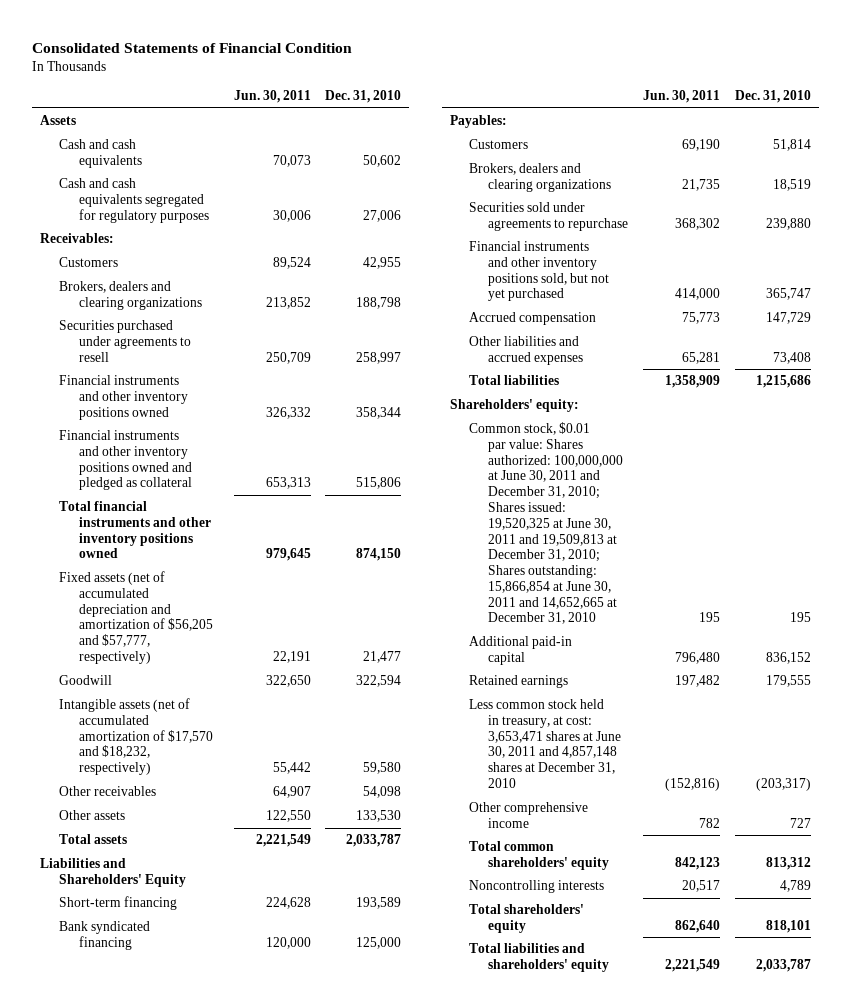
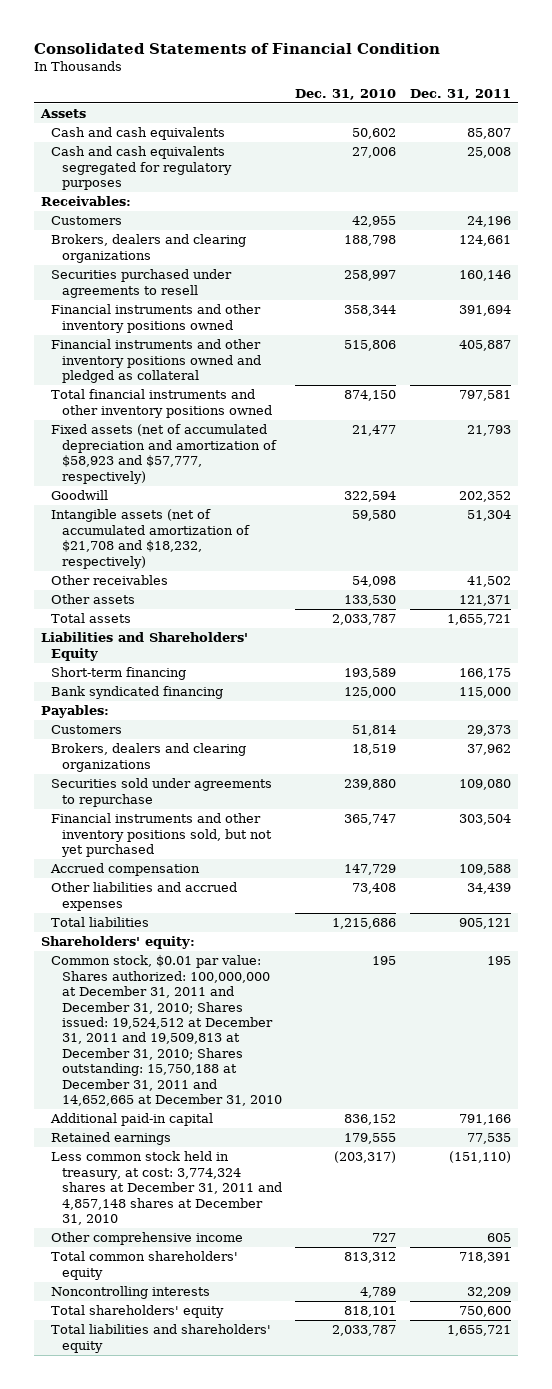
- | Jun. 30, 2011 | Dec. 31, 2010
+ | Dec. 31, 2010 | Dec. 31, 2011
- Fixed assets (net of accumulated depreciation and amortization of $56,205 and $57,777, respectively) | 22,191 | 21,477
+ Fixed assets (net of accumulated depreciation and amortization of $58,923 and $57,777, respectively) | 21,477 | 21,793
- Intangible assets (net of accumulated amortization of $17,570 and $18,232, respectively) | 55,442 | 59,580
+ Intangible assets (net of accumulated amortization of $21,708 and $18,232, respectively) | 59,580 | 51,304
- Common stock, $0.01 par value: Shares authorized: 100,000,000 at June 30, 2011 and December 31, 2010; Shares issued: 19,520,325 at June 30, 2011 and 19,509,813 at December 31, 2010; Shares outstanding: 15,866,854 at June 30, 2011 and 14,652,665 at December 31, 2010 | 195 | 195
+ Common stock, $0.01 par value: Shares authorized: 100,000,000 at December 31, 2011 and December 31, 2010; Shares issued: 19,524,512 at December 31, 2011 and 19,509,813 at December 31, 2010; Shares outstanding: 15,750,188 at December 31, 2011 and 14,652,665 at December 31, 2010 | 195 | 195
- Less common stock held in treasury, at cost: 3,653,471 shares at June 30, 2011 and 4,857,148 shares at December 31, 2010 | (152,816) | (203,317)
+ Less common stock held in treasury, at cost: 3,774,324 shares at December 31, 2011 and 4,857,148 shares at December 31, 2010 | (203,317) | (151,110)

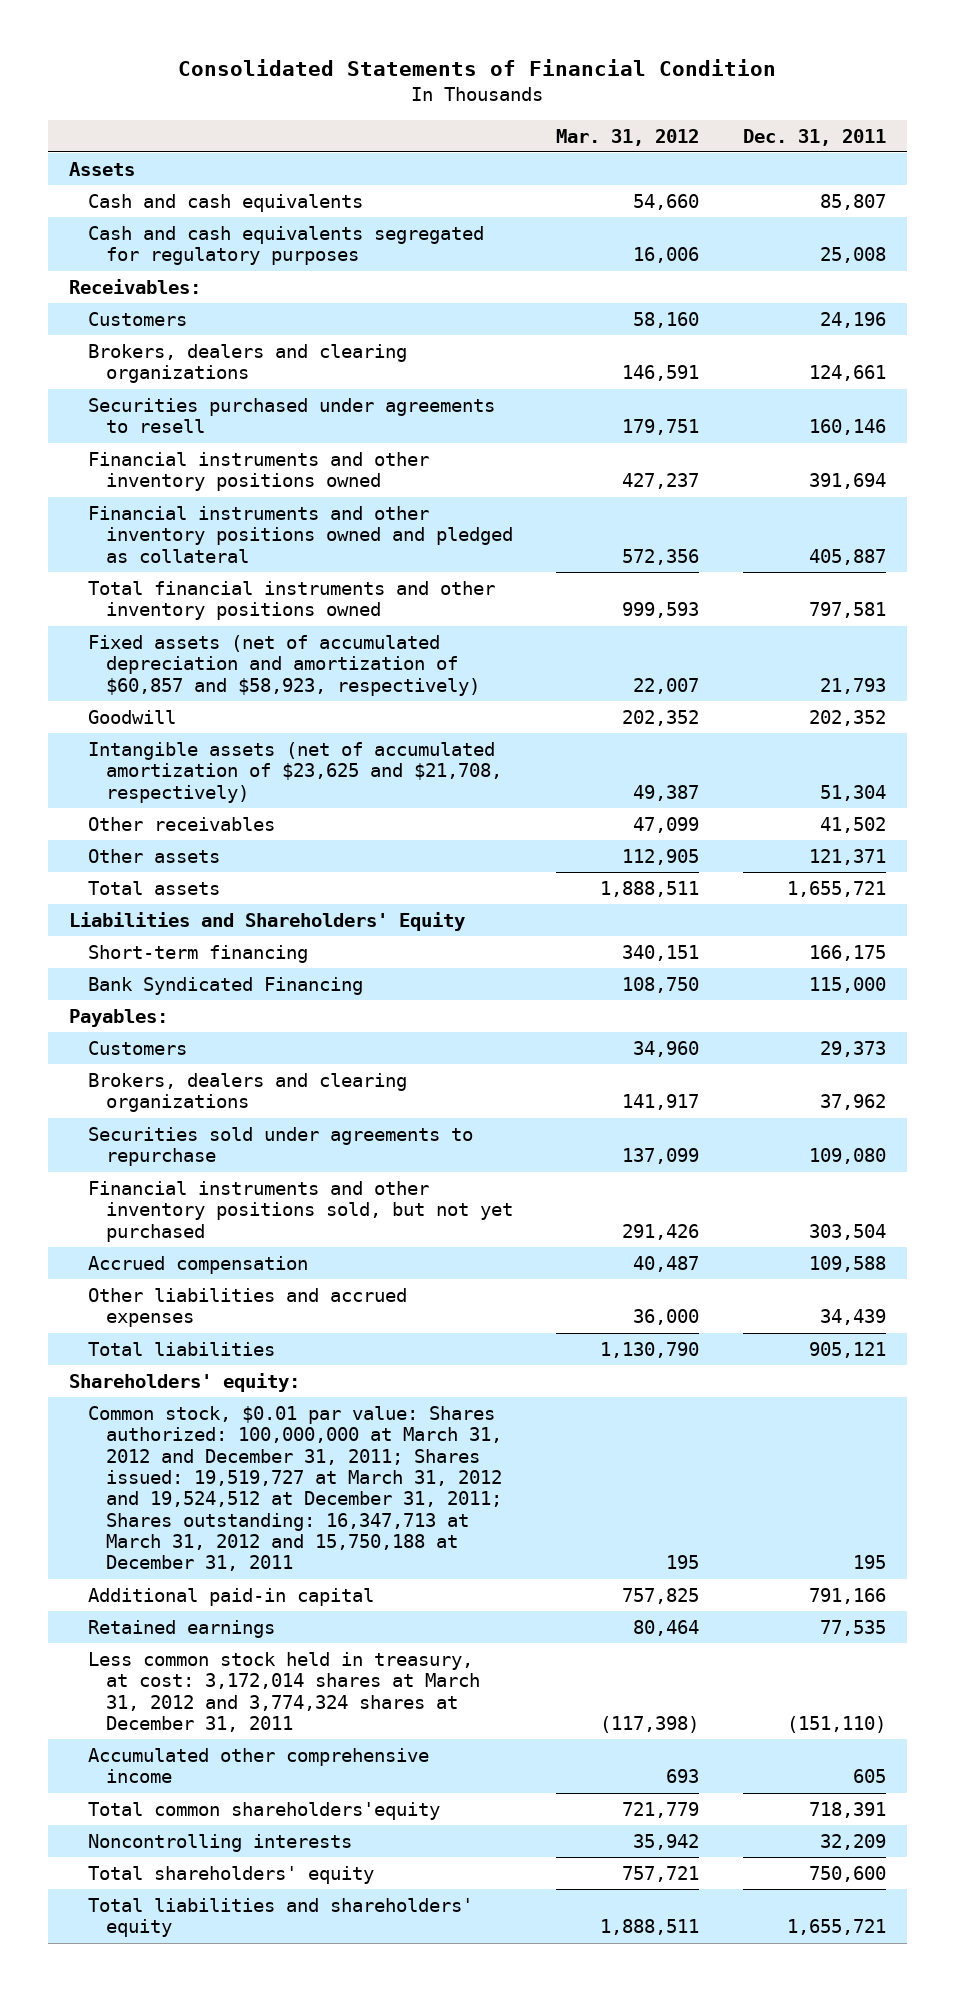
- | Dec. 31, 2010 | Dec. 31, 2011
+ | Mar. 31, 2012 | Dec. 31, 2011
- Fixed assets (net of accumulated depreciation and amortization of $58,923 and $57,777, respectively) | 21,477 | 21,793
+ Fixed assets (net of accumulated depreciation and amortization of $60,857 and $58,923, respectively) | 22,007 | 21,793
- Intangible assets (net of accumulated amortization of $21,708 and $18,232, respectively) | 59,580 | 51,304
+ Intangible assets (net of accumulated amortization of $23,625 and $21,708, respectively) | 49,387 | 51,304
- Bank syndicated financing | 125,000 | 115,000
+ Bank Syndicated Financing | 108,750 | 115,000
- Common stock, $0.01 par value: Shares authorized: 100,000,000 at December 31, 2011 and December 31, 2010; Shares issued: 19,524,512 at December 31, 2011 and 19,509,813 at December 31, 2010; Shares outstanding: 15,750,188 at December 31, 2011 and 14,652,665 at December 31, 2010 | 195 | 195
+ Common stock, $0.01 par value: Shares authorized: 100,000,000 at March 31, 2012 and December 31, 2011; Shares issued: 19,519,727 at March 31, 2012 and 19,524,512 at December 31, 2011; Shares outstanding: 16,347,713 at March 31, 2012 and 15,750,188 at December 31, 2011 | 195 | 195
- Less common stock held in treasury, at cost: 3,774,324 shares at December 31, 2011 and 4,857,148 shares at December 31, 2010 | (203,317) | (151,110)
- Other comprehensive income | 727 | 605
- Total common shareholders' equity | 813,312 | 718,391
+ Less common stock held in treasury, at cost: 3,172,014 shares at March 31, 2012 and 3,774,324 shares at December 31, 2011 | (117,398) | (151,110)
+ Accumulated other comprehensive income | 693 | 605
+ Total common shareholders'equity | 721,779 | 718,391

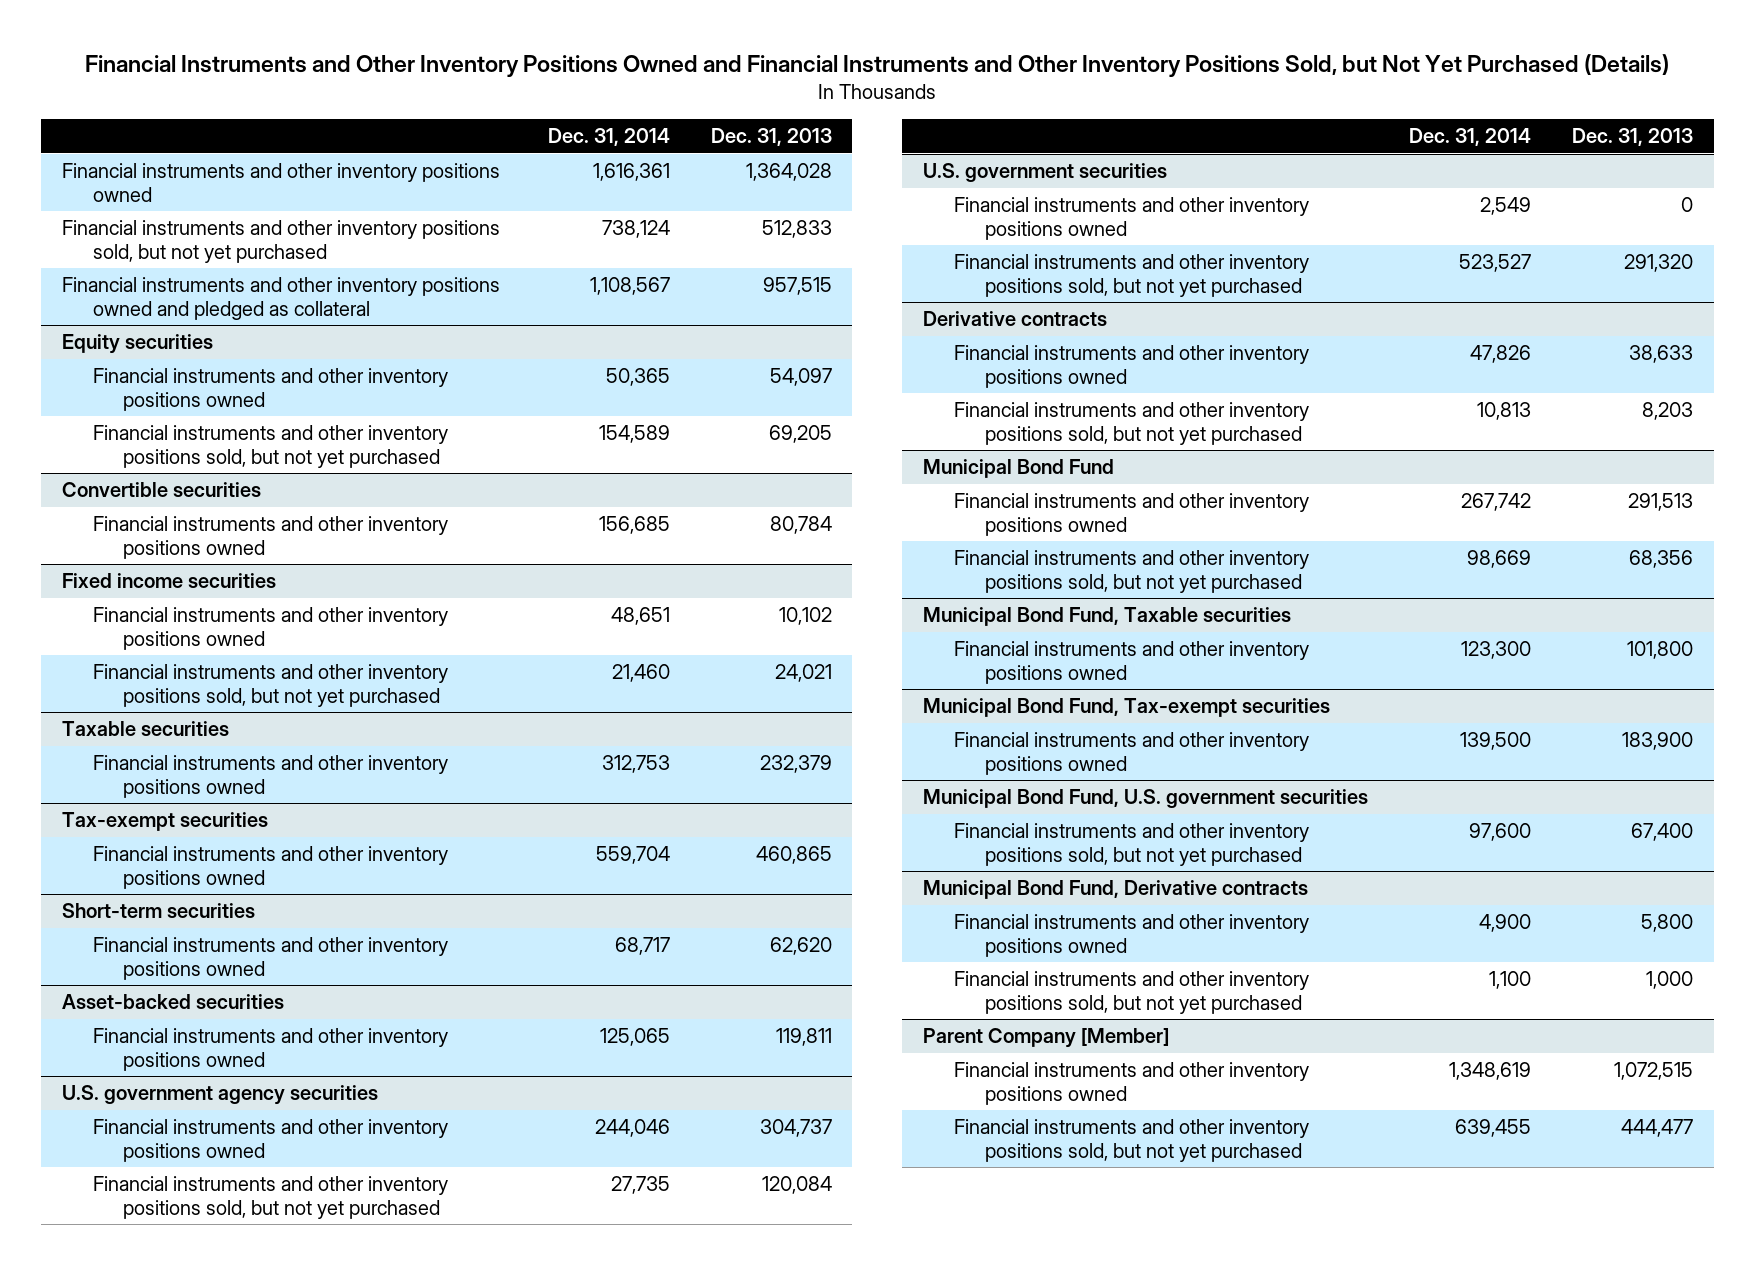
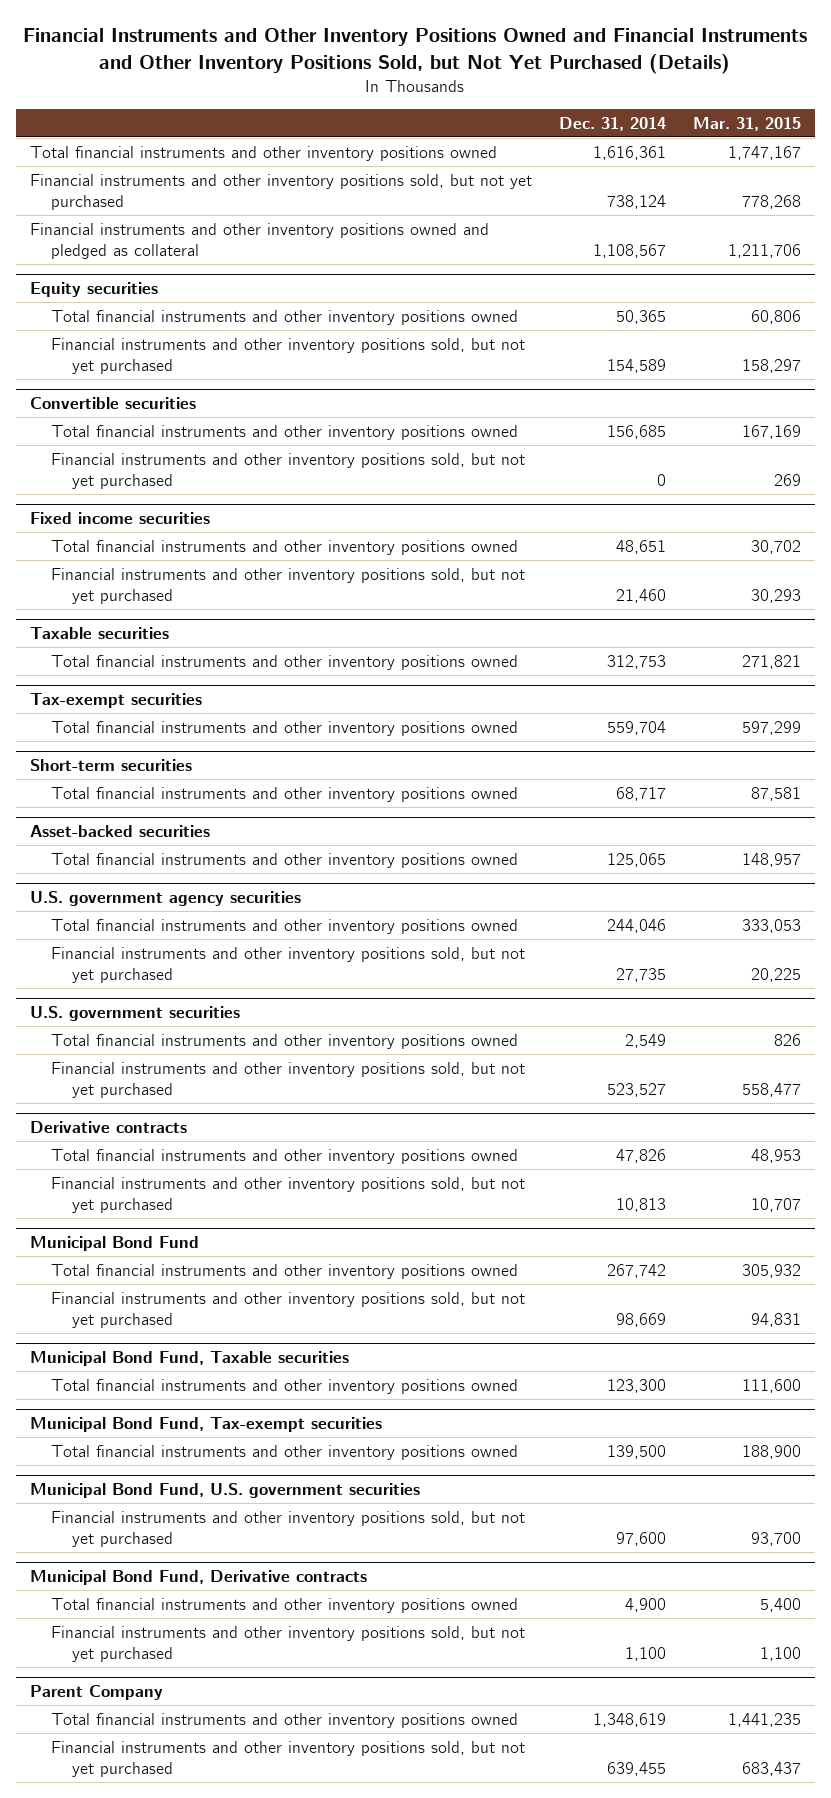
- | Dec. 31, 2014 | Dec. 31, 2013
+ | Dec. 31, 2014 | Mar. 31, 2015
- Financial instruments and other inventory positions owned | 1,616,361 | 1,364,028
+ Total financial instruments and other inventory positions owned | 1,616,361 | 1,747,167
@ Equity securities
- Financial instruments and other inventory positions owned | 50,365 | 54,097
+ Total financial instruments and other inventory positions owned | 50,365 | 60,806
@ Convertible securities
- Financial instruments and other inventory positions owned | 156,685 | 80,784
+ Total financial instruments and other inventory positions owned | 156,685 | 167,169
+ Financial instruments and other inventory positions sold, but not yet purchased | 0 | 269
@ Fixed income securities
- Financial instruments and other inventory positions owned | 48,651 | 10,102
+ Total financial instruments and other inventory positions owned | 48,651 | 30,702
@ Taxable securities
- Financial instruments and other inventory positions owned | 312,753 | 232,379
+ Total financial instruments and other inventory positions owned | 312,753 | 271,821
@ Tax-exempt securities
- Financial instruments and other inventory positions owned | 559,704 | 460,865
+ Total financial instruments and other inventory positions owned | 559,704 | 597,299
@ Short-term securities
- Financial instruments and other inventory positions owned | 68,717 | 62,620
+ Total financial instruments and other inventory positions owned | 68,717 | 87,581
@ Asset-backed securities
- Financial instruments and other inventory positions owned | 125,065 | 119,811
+ Total financial instruments and other inventory positions owned | 125,065 | 148,957
@ U.S. government agency securities
- Financial instruments and other inventory positions owned | 244,046 | 304,737
+ Total financial instruments and other inventory positions owned | 244,046 | 333,053
@ U.S. government securities
- Financial instruments and other inventory positions owned | 2,549 | 0
+ Total financial instruments and other inventory positions owned | 2,549 | 826
@ Derivative contracts
- Financial instruments and other inventory positions owned | 47,826 | 38,633
+ Total financial instruments and other inventory positions owned | 47,826 | 48,953
@ Municipal Bond Fund
- Financial instruments and other inventory positions owned | 267,742 | 291,513
+ Total financial instruments and other inventory positions owned | 267,742 | 305,932
@ Municipal Bond Fund, Taxable securities
- Financial instruments and other inventory positions owned | 123,300 | 101,800
+ Total financial instruments and other inventory positions owned | 123,300 | 111,600
@ Municipal Bond Fund, Tax-exempt securities
- Financial instruments and other inventory positions owned | 139,500 | 183,900
+ Total financial instruments and other inventory positions owned | 139,500 | 188,900
@ Municipal Bond Fund, Derivative contracts
- Financial instruments and other inventory positions owned | 4,900 | 5,800
+ Total financial instruments and other inventory positions owned | 4,900 | 5,400
- Parent Company [Member]
- Financial instruments and other inventory positions owned | 1,348,619 | 1,072,515
+ Parent Company
+ Total financial instruments and other inventory positions owned | 1,348,619 | 1,441,235

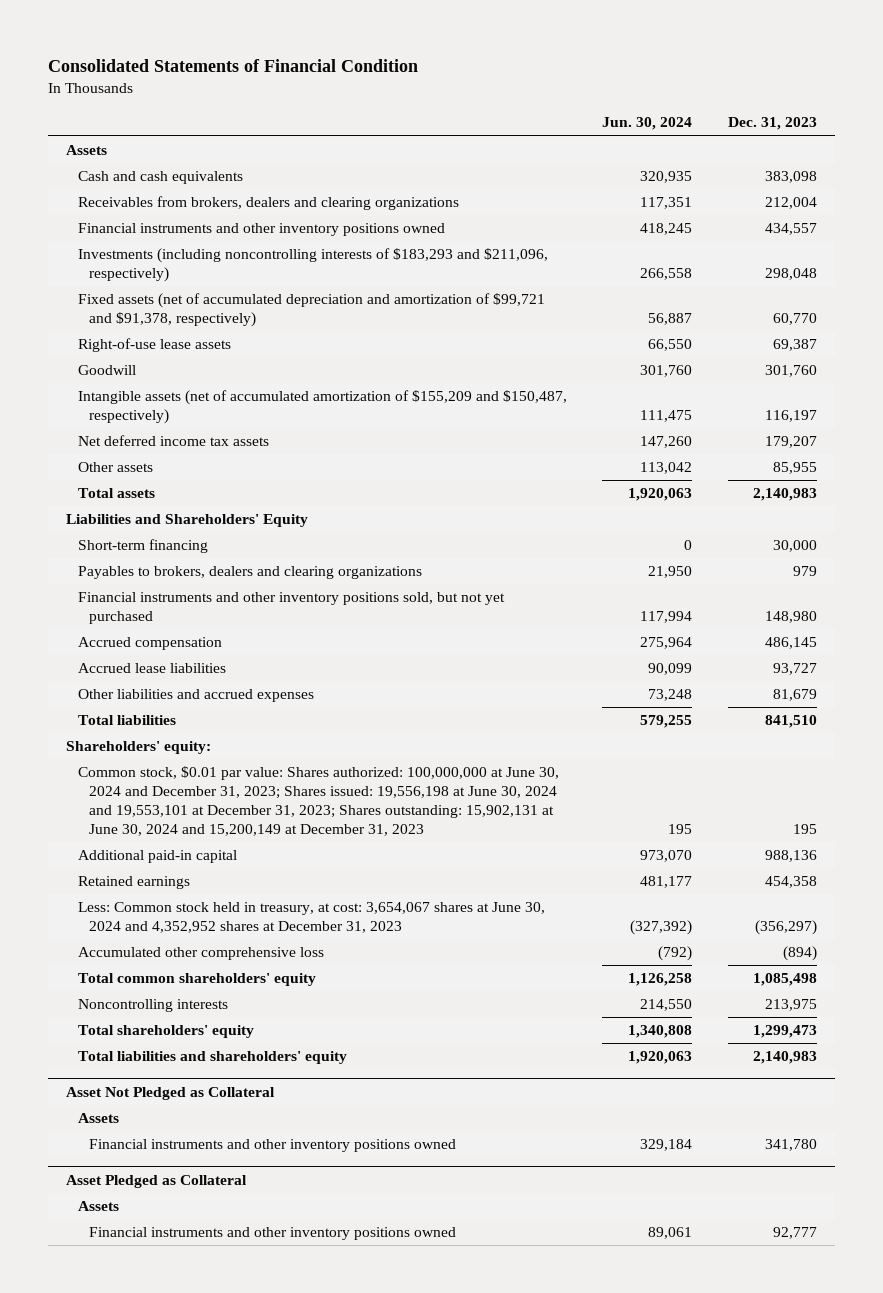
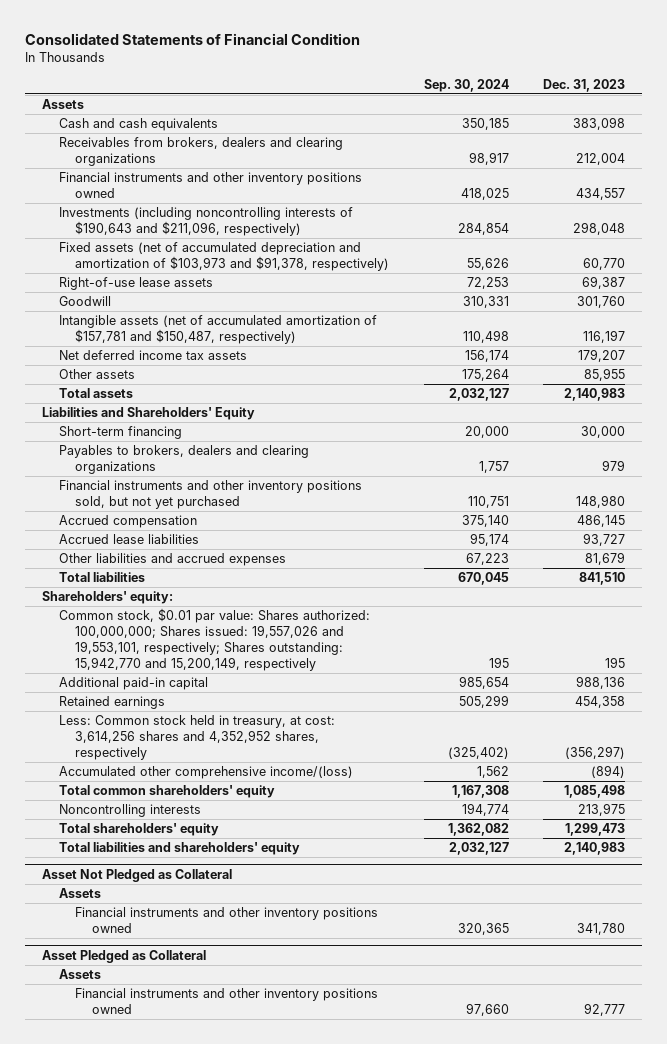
- | Jun. 30, 2024 | Dec. 31, 2023
+ | Sep. 30, 2024 | Dec. 31, 2023
- Investments (including noncontrolling interests of $183,293 and $211,096, respectively) | 266,558 | 298,048
- Fixed assets (net of accumulated depreciation and amortization of $99,721 and $91,378, respectively) | 56,887 | 60,770
+ Investments (including noncontrolling interests of $190,643 and $211,096, respectively) | 284,854 | 298,048
+ Fixed assets (net of accumulated depreciation and amortization of $103,973 and $91,378, respectively) | 55,626 | 60,770
- Intangible assets (net of accumulated amortization of $155,209 and $150,487, respectively) | 111,475 | 116,197
+ Intangible assets (net of accumulated amortization of $157,781 and $150,487, respectively) | 110,498 | 116,197
- Common stock, $0.01 par value: Shares authorized: 100,000,000 at June 30, 2024 and December 31, 2023; Shares issued: 19,556,198 at June 30, 2024 and 19,553,101 at December 31, 2023; Shares outstanding: 15,902,131 at June 30, 2024 and 15,200,149 at December 31, 2023 | 195 | 195
+ Common stock, $0.01 par value: Shares authorized: 100,000,000; Shares issued: 19,557,026 and 19,553,101, respectively; Shares outstanding: 15,942,770 and 15,200,149, respectively | 195 | 195
- Less: Common stock held in treasury, at cost: 3,654,067 shares at June 30, 2024 and 4,352,952 shares at December 31, 2023 | (327,392) | (356,297)
- Accumulated other comprehensive loss | (792) | (894)
+ Less: Common stock held in treasury, at cost: 3,614,256 shares and 4,352,952 shares, respectively | (325,402) | (356,297)
+ Accumulated other comprehensive income/(loss) | 1,562 | (894)

